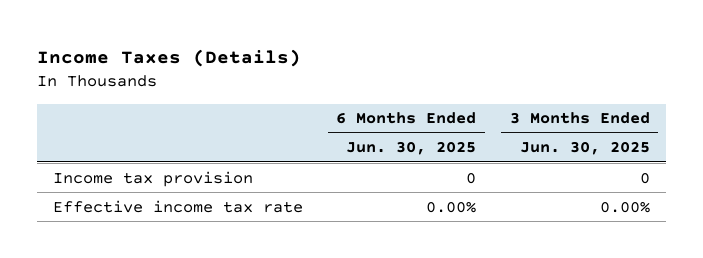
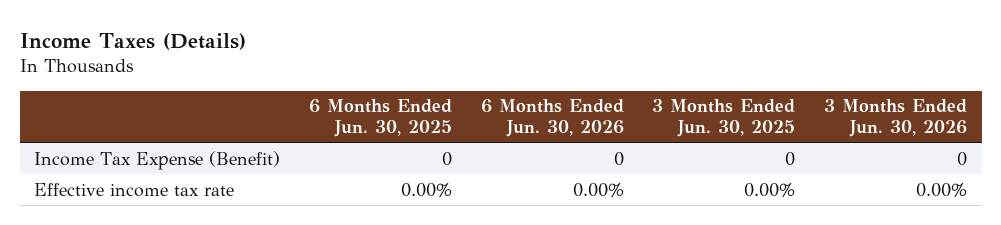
- | 6 Months Ended Jun. 30, 2025 | 3 Months Ended Jun. 30, 2025
+ | 6 Months Ended Jun. 30, 2025 | 6 Months Ended Jun. 30, 2026 | 3 Months Ended Jun. 30, 2025 | 3 Months Ended Jun. 30, 2026
- Income tax provision | 0 | 0
+ Income Tax Expense (Benefit) | 0 | 0 | 0 | 0

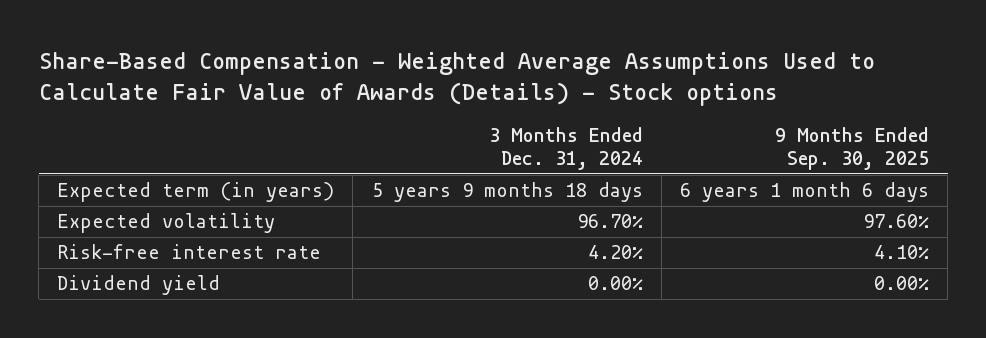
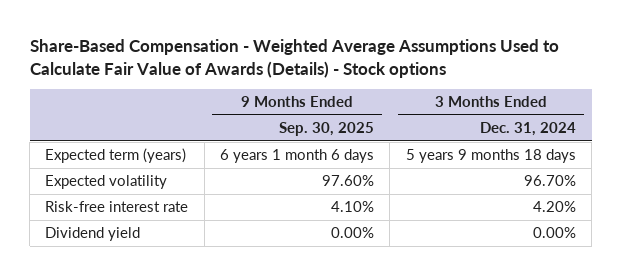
- | 3 Months Ended Dec. 31, 2024 | 9 Months Ended Sep. 30, 2025
+ | 9 Months Ended Sep. 30, 2025 | 3 Months Ended Dec. 31, 2024
- Expected term (in years) | 5 years 9 months 18 days | 6 years 1 month 6 days
+ Expected term (years) | 6 years 1 month 6 days | 5 years 9 months 18 days

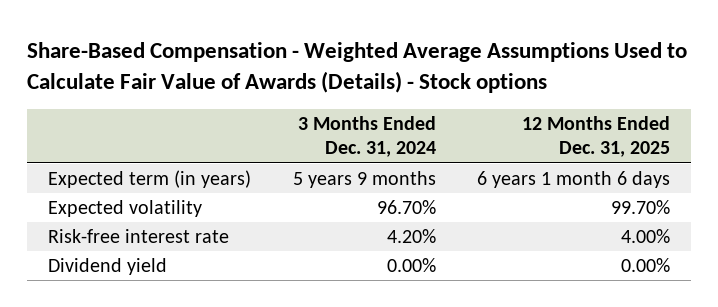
- | 9 Months Ended Sep. 30, 2025 | 3 Months Ended Dec. 31, 2024
+ | 3 Months Ended Dec. 31, 2024 | 12 Months Ended Dec. 31, 2025
- Expected term (years) | 6 years 1 month 6 days | 5 years 9 months 18 days
+ Expected term (in years) | 5 years 9 months | 6 years 1 month 6 days

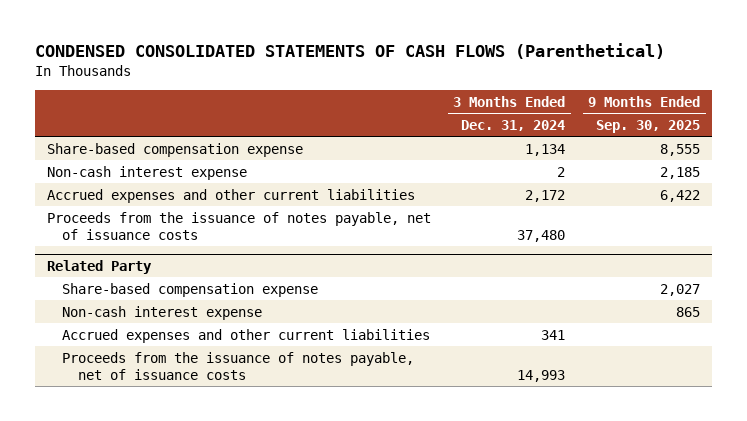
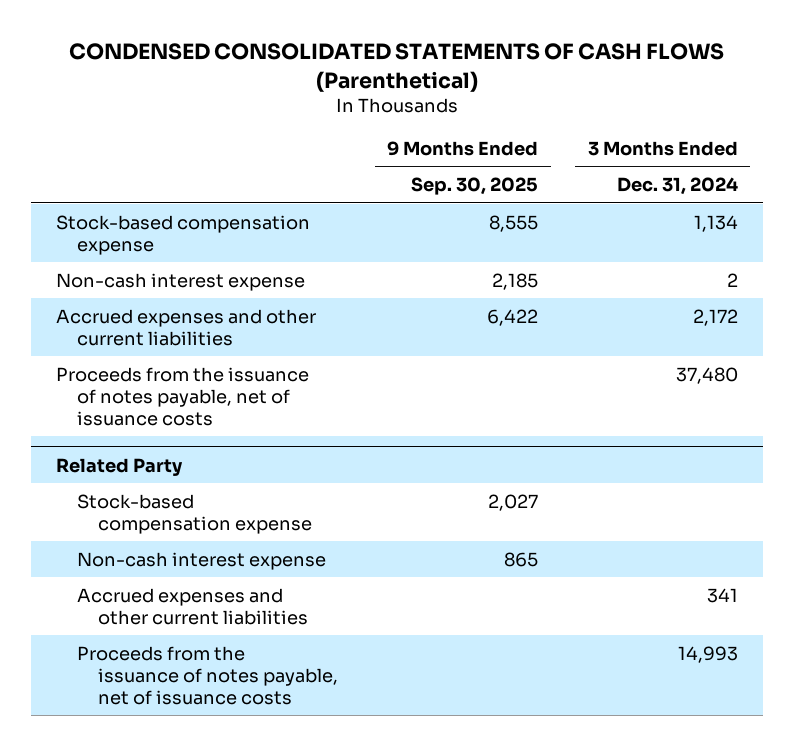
- | 3 Months Ended Dec. 31, 2024 | 9 Months Ended Sep. 30, 2025
+ | 9 Months Ended Sep. 30, 2025 | 3 Months Ended Dec. 31, 2024
- Share-based compensation expense | 1,134 | 8,555
+ Stock-based compensation expense | 8,555 | 1,134
@ Related Party
- Share-based compensation expense | | 2,027
+ Stock-based compensation expense | 2,027 |

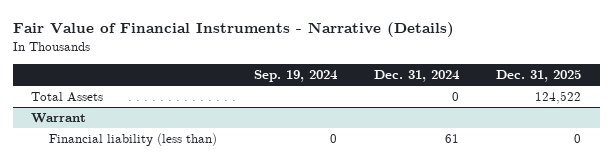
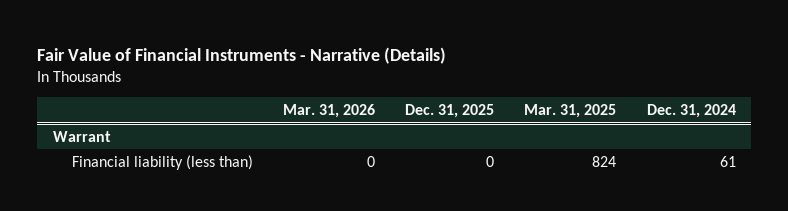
- | Sep. 19, 2024 | Dec. 31, 2024 | Dec. 31, 2025
+ | Mar. 31, 2026 | Dec. 31, 2025 | Mar. 31, 2025 | Dec. 31, 2024
- Total Assets | | 0 | 124,522

